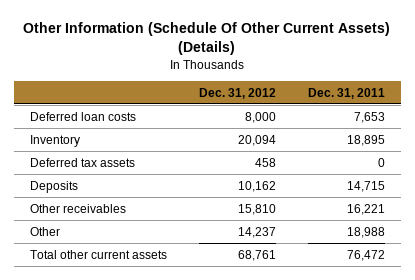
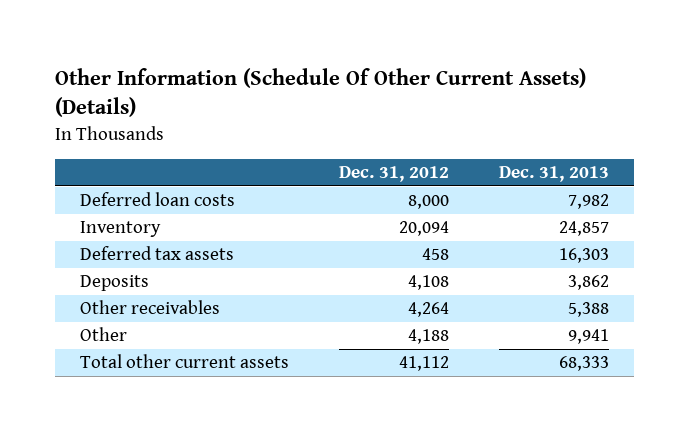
- | Dec. 31, 2012 | Dec. 31, 2011
+ | Dec. 31, 2012 | Dec. 31, 2013
- Deposits | 10,162 | 14,715
- Other receivables | 15,810 | 16,221
- Other | 14,237 | 18,988
- Total other current assets | 68,761 | 76,472
+ Deposits | 4,108 | 3,862
+ Other receivables | 4,264 | 5,388
+ Other | 4,188 | 9,941
+ Total other current assets | 41,112 | 68,333

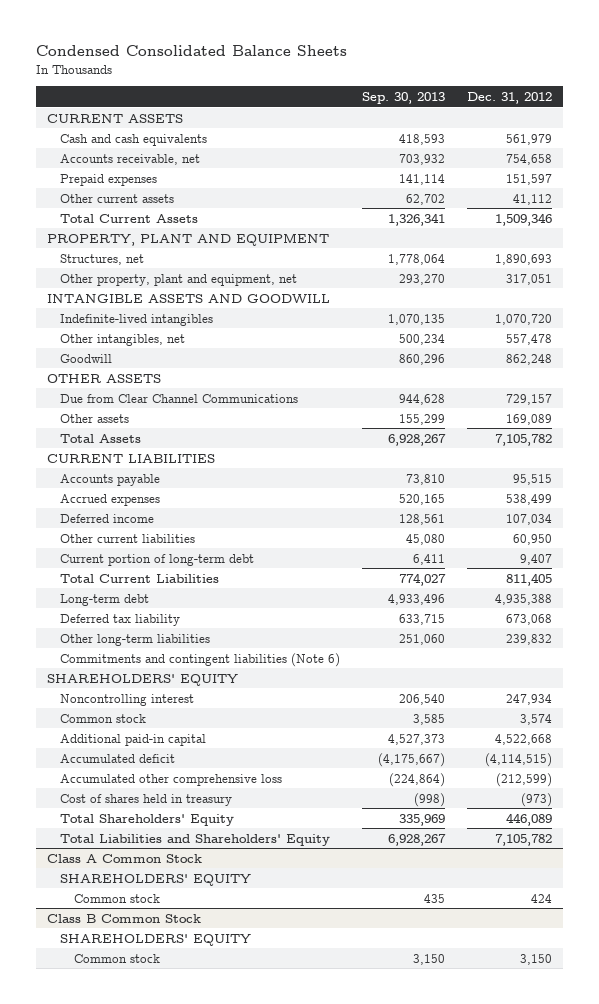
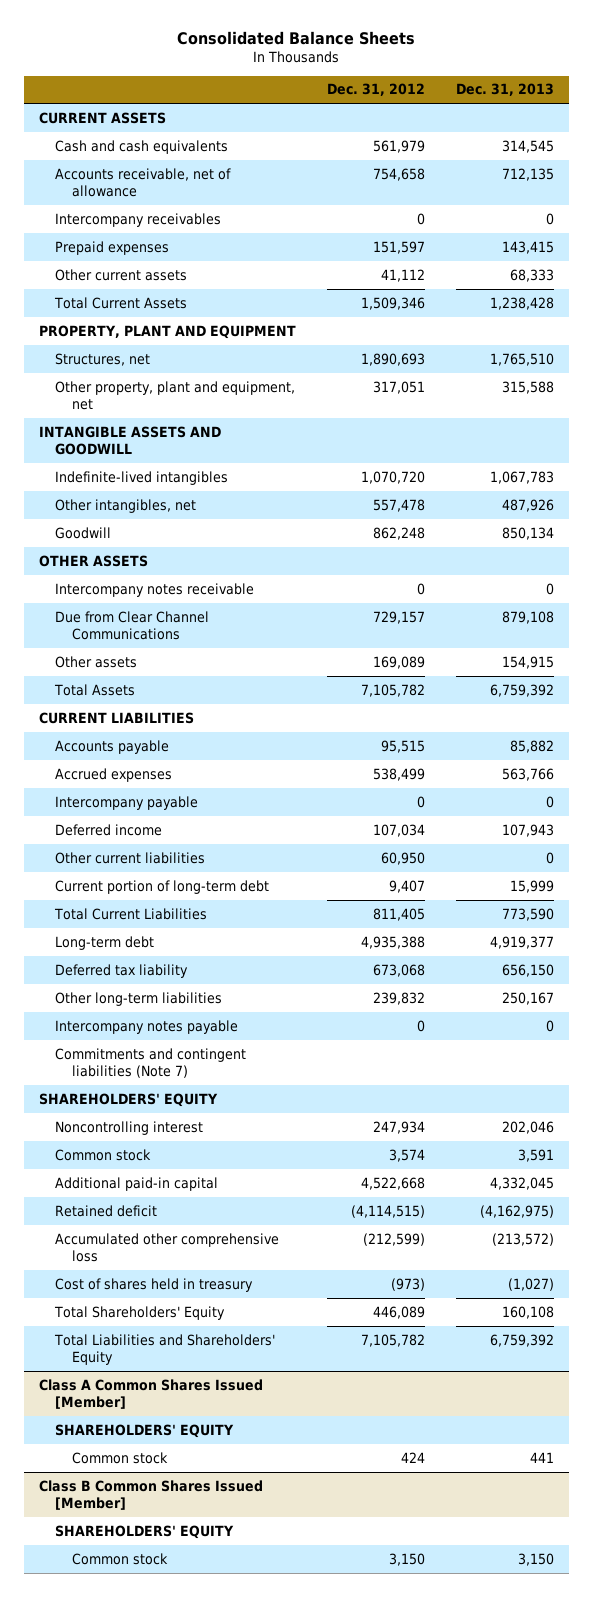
- Condensed Consolidated Balance Sheets
+ Consolidated Balance Sheets
- | Sep. 30, 2013 | Dec. 31, 2012
+ | Dec. 31, 2012 | Dec. 31, 2013
- Accounts receivable, net | 703,932 | 754,658
+ Accounts receivable, net of allowance | 754,658 | 712,135
+ Intercompany receivables | 0 | 0
+ Intercompany notes receivable | 0 | 0
+ Intercompany payable | 0 | 0
- Commitments and contingent liabilities (Note 6)
+ Intercompany notes payable | 0 | 0
+ Commitments and contingent liabilities (Note 7)
- Accumulated deficit | (4,175,667) | (4,114,515)
+ Retained deficit | (4,114,515) | (4,162,975)
- Class A Common Stock
+ Class A Common Shares Issued [Member]
- Class B Common Stock
+ Class B Common Shares Issued [Member]

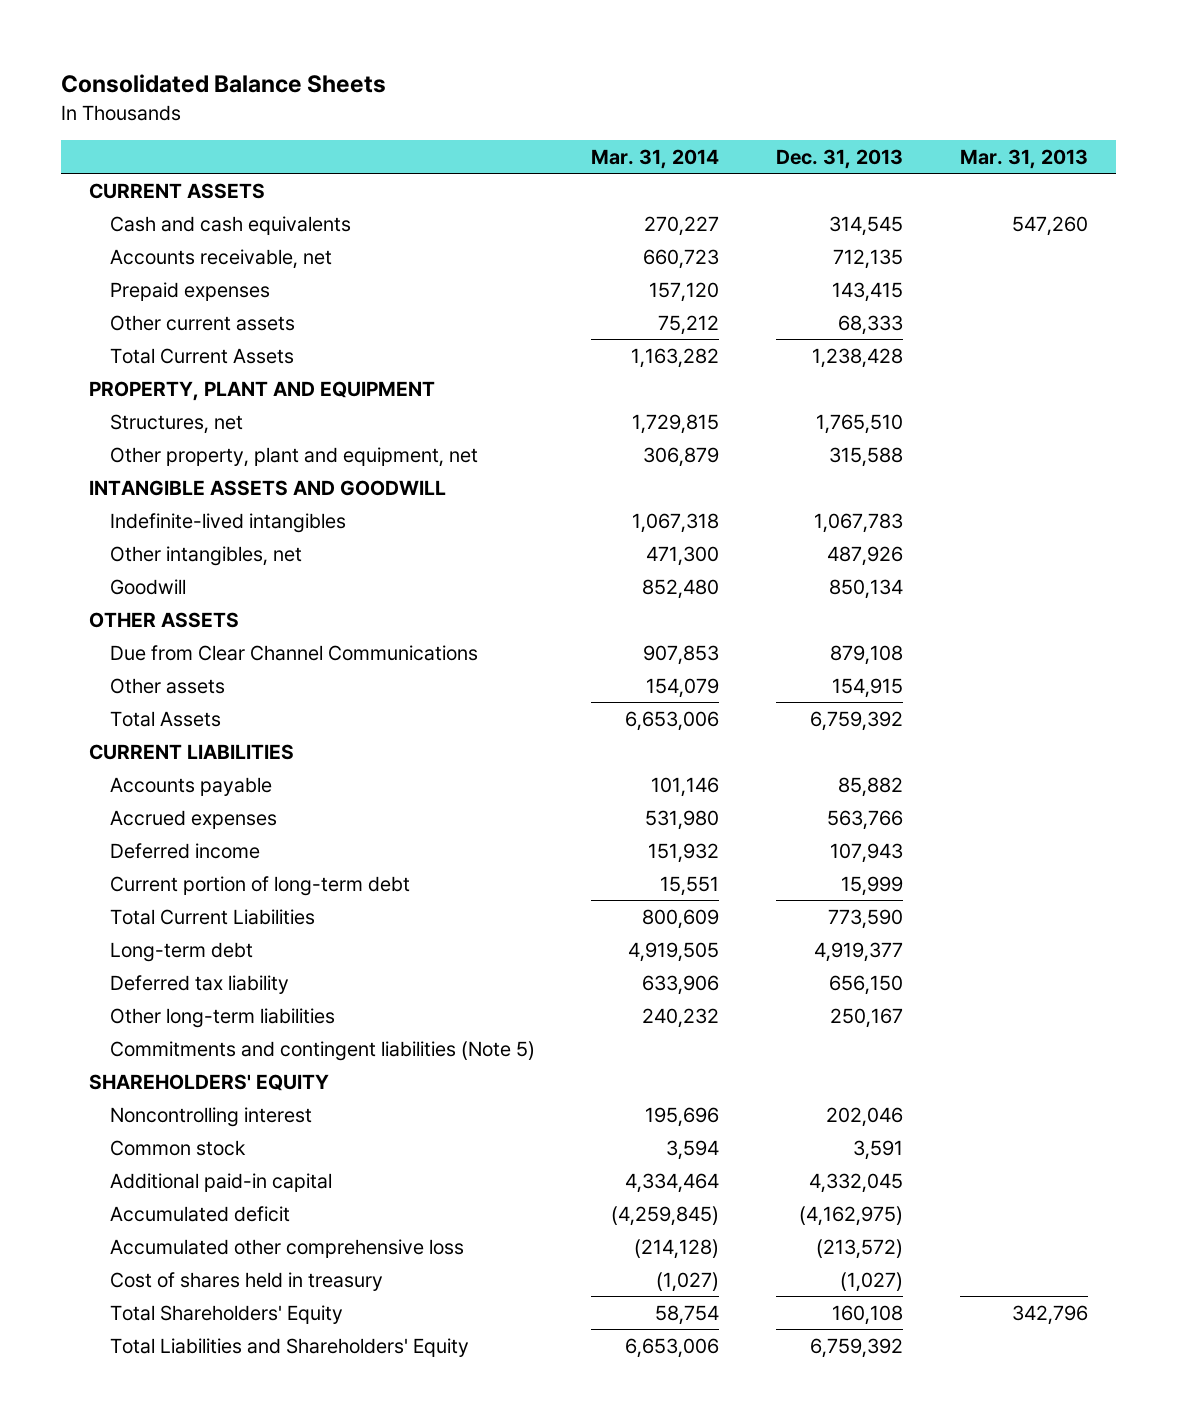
- | Dec. 31, 2012 | Dec. 31, 2013
+ | Mar. 31, 2014 | Dec. 31, 2013 | Mar. 31, 2013
- Accounts receivable, net of allowance | 754,658 | 712,135
- Intercompany receivables | 0 | 0
+ Accounts receivable, net | 660,723 | 712,135 |
- Intercompany notes receivable | 0 | 0
- Intercompany payable | 0 | 0
- Other current liabilities | 60,950 | 0
- Intercompany notes payable | 0 | 0
- Commitments and contingent liabilities (Note 7)
+ Commitments and contingent liabilities (Note 5)
- Retained deficit | (4,114,515) | (4,162,975)
+ Accumulated deficit | (4,259,845) | (4,162,975) |
- Class A Common Shares Issued [Member]
- SHAREHOLDERS' EQUITY
- Common stock | 424 | 441
- Class B Common Shares Issued [Member]
- SHAREHOLDERS' EQUITY
- Common stock | 3,150 | 3,150

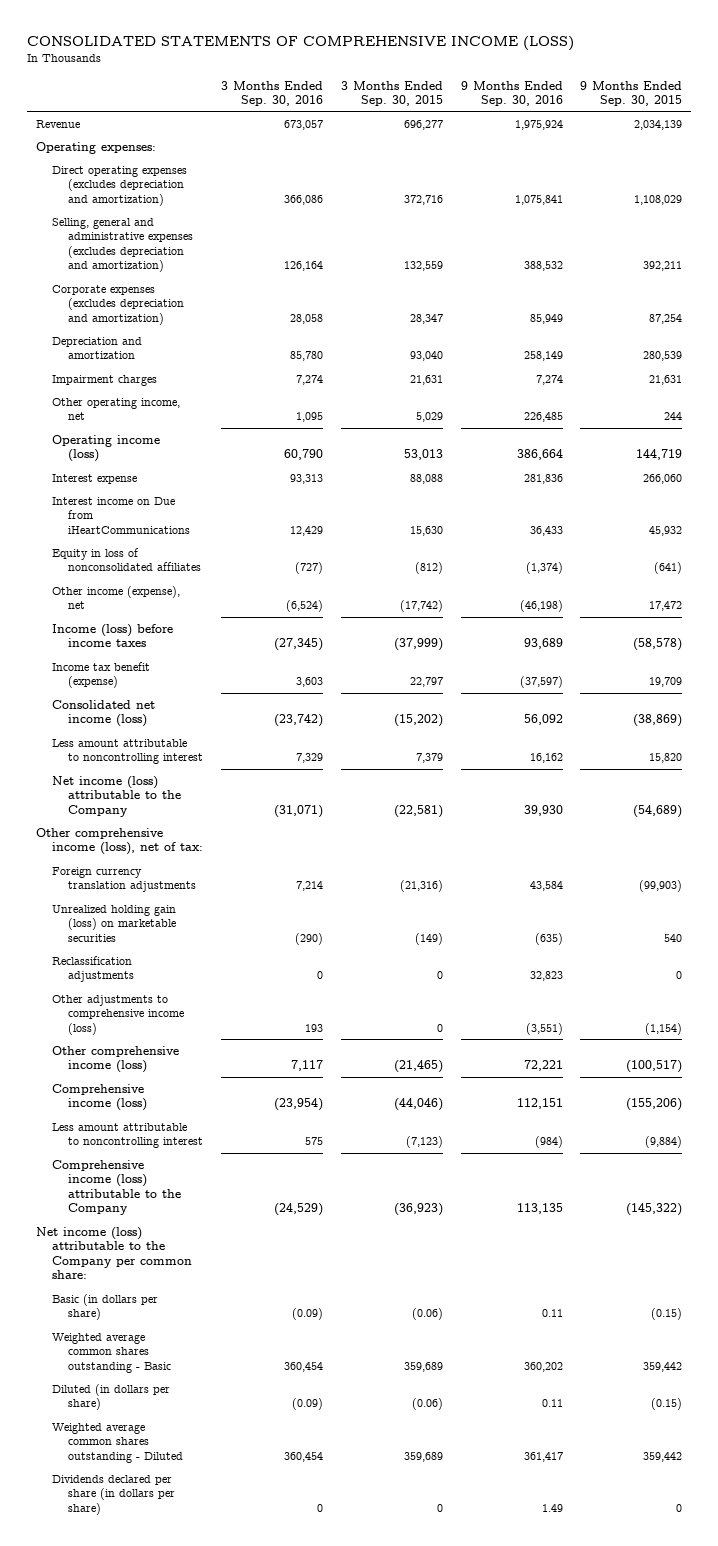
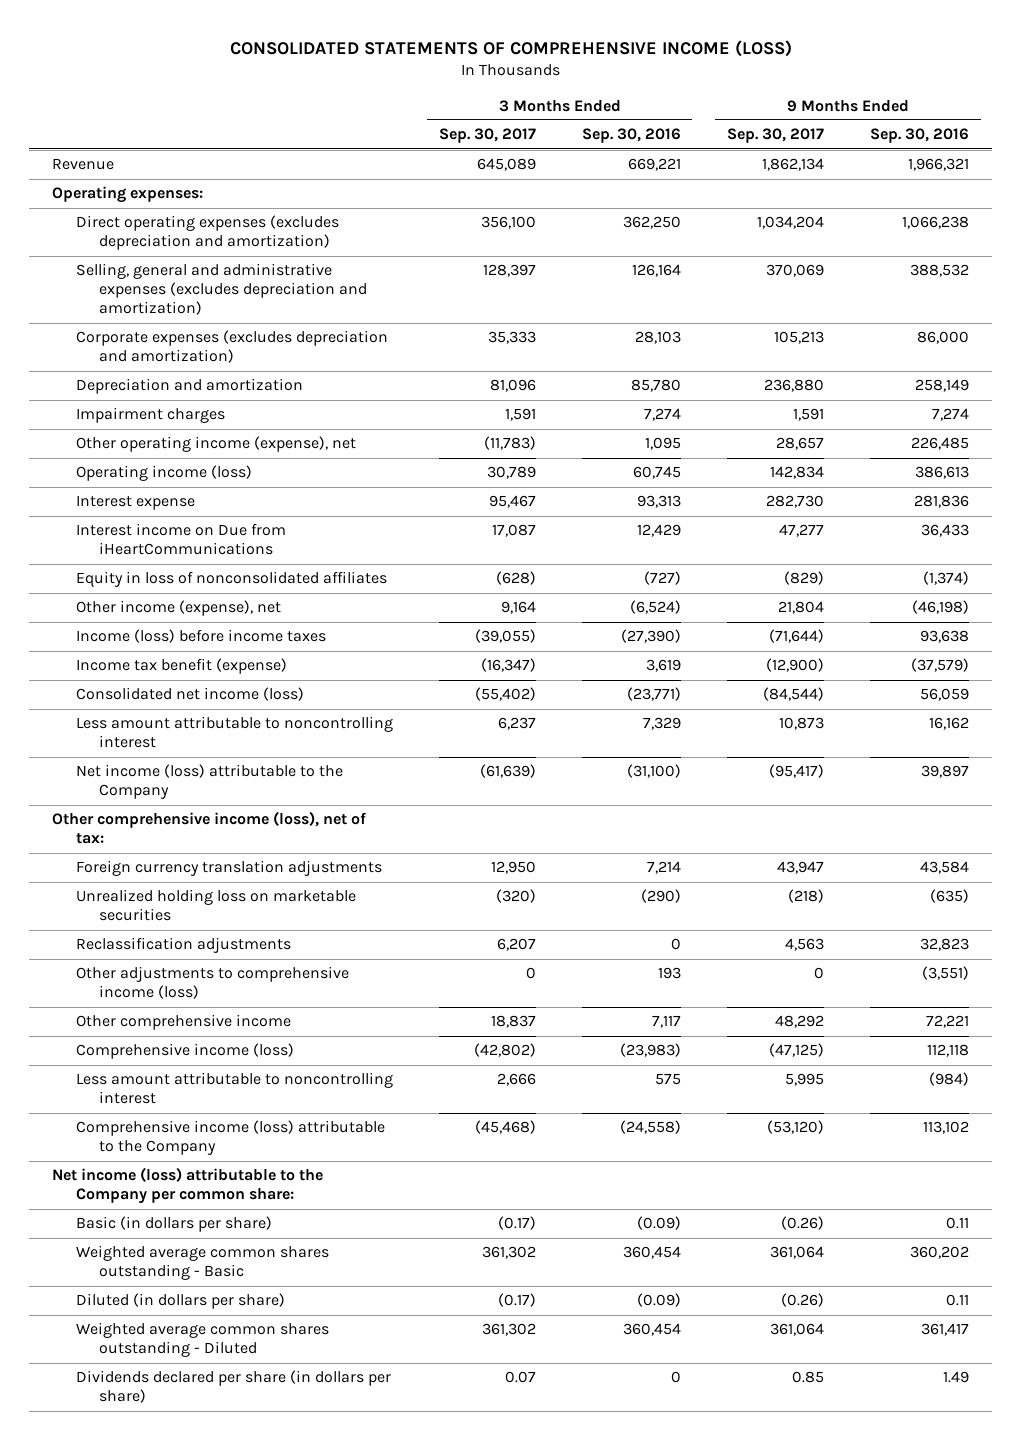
- | 3 Months Ended Sep. 30, 2016 | 3 Months Ended Sep. 30, 2015 | 9 Months Ended Sep. 30, 2016 | 9 Months Ended Sep. 30, 2015
+ | 3 Months Ended Sep. 30, 2017 | 3 Months Ended Sep. 30, 2016 | 9 Months Ended Sep. 30, 2017 | 9 Months Ended Sep. 30, 2016
- Revenue | 673,057 | 696,277 | 1,975,924 | 2,034,139
+ Revenue | 645,089 | 669,221 | 1,862,134 | 1,966,321
- Direct operating expenses (excludes depreciation and amortization) | 366,086 | 372,716 | 1,075,841 | 1,108,029
+ Direct operating expenses (excludes depreciation and amortization) | 356,100 | 362,250 | 1,034,204 | 1,066,238
- Corporate expenses (excludes depreciation and amortization) | 28,058 | 28,347 | 85,949 | 87,254
+ Corporate expenses (excludes depreciation and amortization) | 35,333 | 28,103 | 105,213 | 86,000
- Other operating income, net | 1,095 | 5,029 | 226,485 | 244
- Operating income (loss) | 60,790 | 53,013 | 386,664 | 144,719
+ Other operating income (expense), net | (11,783) | 1,095 | 28,657 | 226,485
+ Operating income (loss) | 30,789 | 60,745 | 142,834 | 386,613
- Income (loss) before income taxes | (27,345) | (37,999) | 93,689 | (58,578)
- Income tax benefit (expense) | 3,603 | 22,797 | (37,597) | 19,709
- Consolidated net income (loss) | (23,742) | (15,202) | 56,092 | (38,869)
+ Income (loss) before income taxes | (39,055) | (27,390) | (71,644) | 93,638
+ Income tax benefit (expense) | (16,347) | 3,619 | (12,900) | (37,579)
+ Consolidated net income (loss) | (55,402) | (23,771) | (84,544) | 56,059
- Net income (loss) attributable to the Company | (31,071) | (22,581) | 39,930 | (54,689)
+ Net income (loss) attributable to the Company | (61,639) | (31,100) | (95,417) | 39,897
- Unrealized holding gain (loss) on marketable securities | (290) | (149) | (635) | 540
+ Unrealized holding loss on marketable securities | (320) | (290) | (218) | (635)
- Other comprehensive income (loss) | 7,117 | (21,465) | 72,221 | (100,517)
- Comprehensive income (loss) | (23,954) | (44,046) | 112,151 | (155,206)
+ Other comprehensive income | 18,837 | 7,117 | 48,292 | 72,221
+ Comprehensive income (loss) | (42,802) | (23,983) | (47,125) | 112,118
- Comprehensive income (loss) attributable to the Company | (24,529) | (36,923) | 113,135 | (145,322)
+ Comprehensive income (loss) attributable to the Company | (45,468) | (24,558) | (53,120) | 113,102

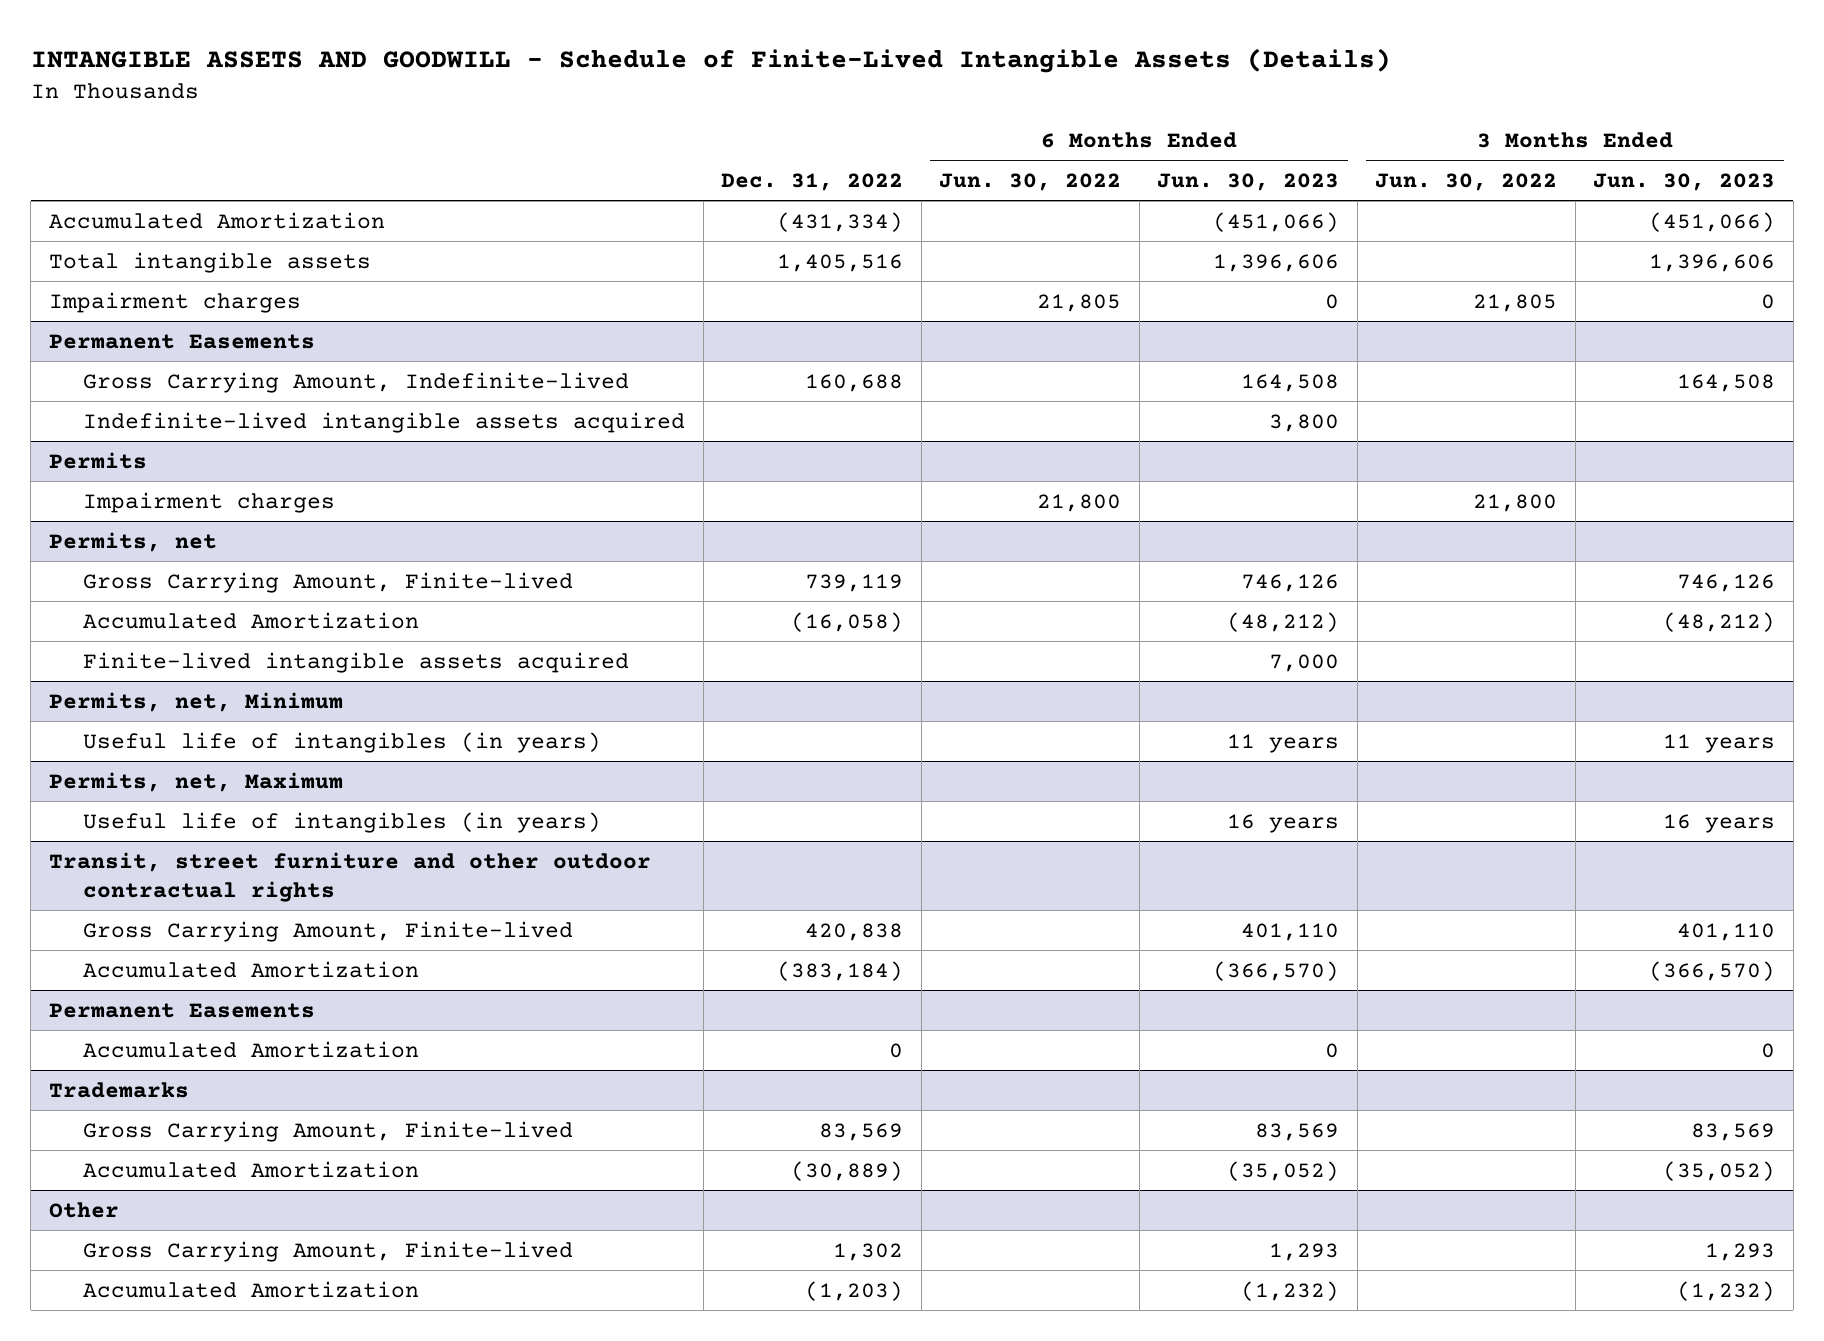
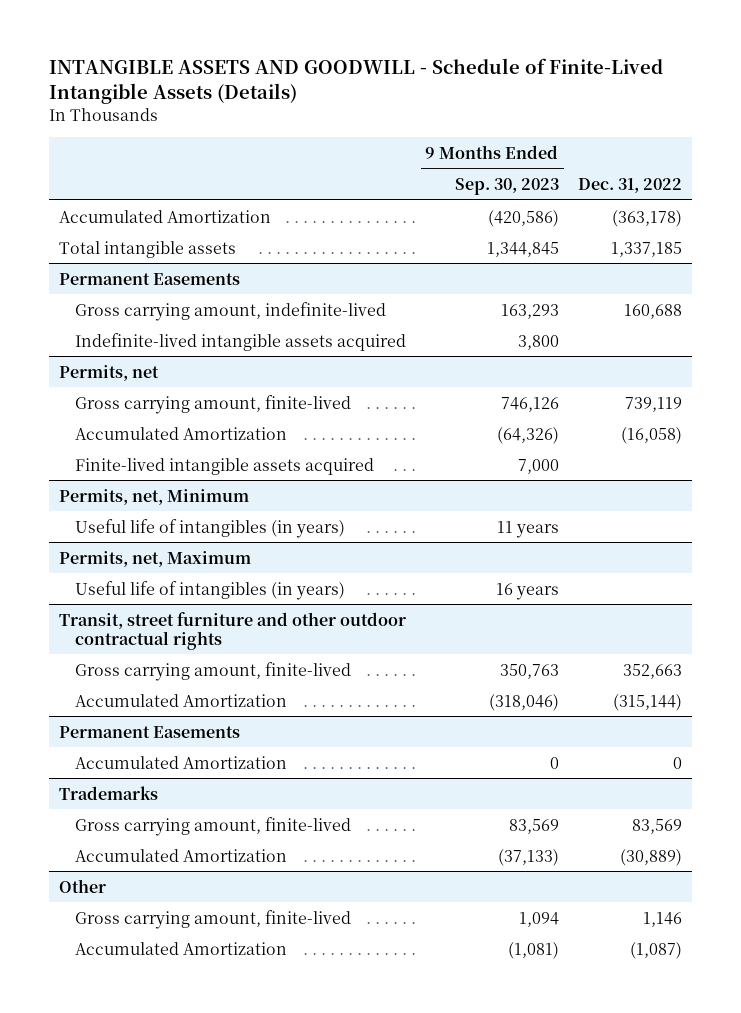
- | Dec. 31, 2022 | 6 Months Ended Jun. 30, 2022 | 6 Months Ended Jun. 30, 2023 | 3 Months Ended Jun. 30, 2022 | 3 Months Ended Jun. 30, 2023
+ | 9 Months Ended Sep. 30, 2023 | Dec. 31, 2022
- Accumulated Amortization | (431,334) | | (451,066) | | (451,066)
- Total intangible assets | 1,405,516 | | 1,396,606 | | 1,396,606
- Impairment charges | | 21,805 | 0 | 21,805 | 0
+ Accumulated Amortization | (420,586) | (363,178)
+ Total intangible assets | 1,344,845 | 1,337,185
@ Permanent Easements
- Gross Carrying Amount, Indefinite-lived | 160,688 | | 164,508 | | 164,508
+ Gross carrying amount, indefinite-lived | 163,293 | 160,688
- Permits
- Impairment charges | | 21,800 | | 21,800 |
@ Permits, net
- Gross Carrying Amount, Finite-lived | 739,119 | | 746,126 | | 746,126
+ Gross carrying amount, finite-lived | 746,126 | 739,119
@ Transit, street furniture and other outdoor contractual rights
- Gross Carrying Amount, Finite-lived | 420,838 | | 401,110 | | 401,110
- Accumulated Amortization | (383,184) | | (366,570) | | (366,570)
+ Gross carrying amount, finite-lived | 350,763 | 352,663
+ Accumulated Amortization | (318,046) | (315,144)
@ Trademarks
- Gross Carrying Amount, Finite-lived | 83,569 | | 83,569 | | 83,569
+ Gross carrying amount, finite-lived | 83,569 | 83,569
@ Other
- Gross Carrying Amount, Finite-lived | 1,302 | | 1,293 | | 1,293
- Accumulated Amortization | (1,203) | | (1,232) | | (1,232)
+ Gross carrying amount, finite-lived | 1,094 | 1,146
+ Accumulated Amortization | (1,081) | (1,087)

